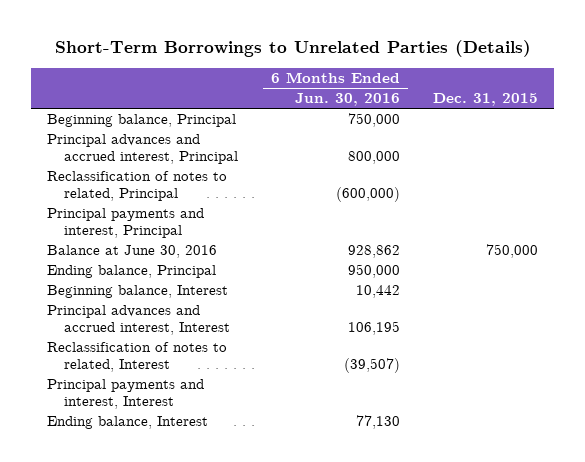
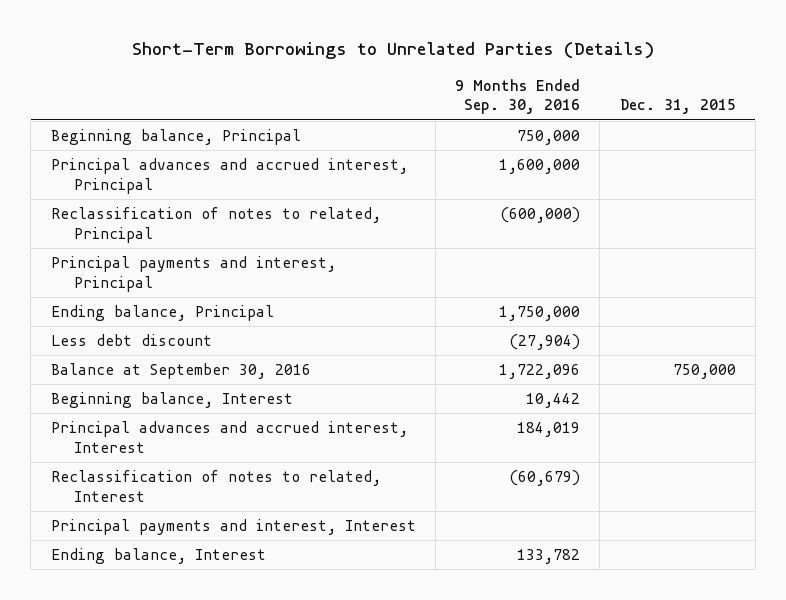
- | 6 Months Ended Jun. 30, 2016 | Dec. 31, 2015
+ | 9 Months Ended Sep. 30, 2016 | Dec. 31, 2015
- Balance at June 30, 2016 | 928,862 | 750,000
+ Less debt discount | (27,904) |
+ Balance at September 30, 2016 | 1,722,096 | 750,000

